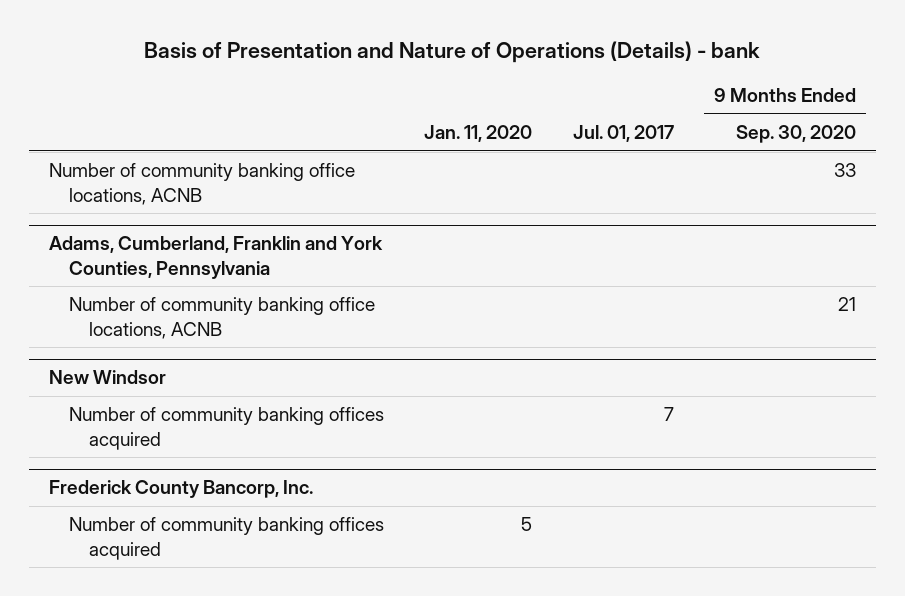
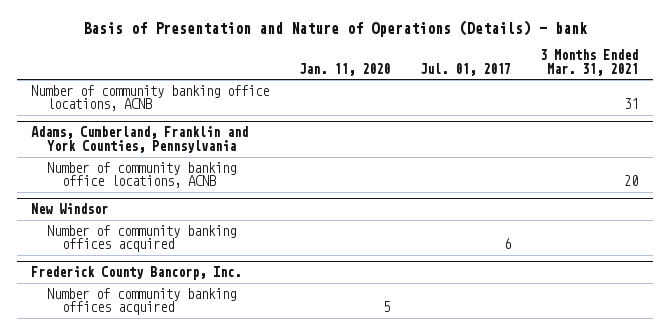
- | Jan. 11, 2020 | Jul. 01, 2017 | 9 Months Ended Sep. 30, 2020
+ | Jan. 11, 2020 | Jul. 01, 2017 | 3 Months Ended Mar. 31, 2021
@ New Windsor
- Number of community banking offices acquired | | 7 |
+ Number of community banking offices acquired | | 6 |

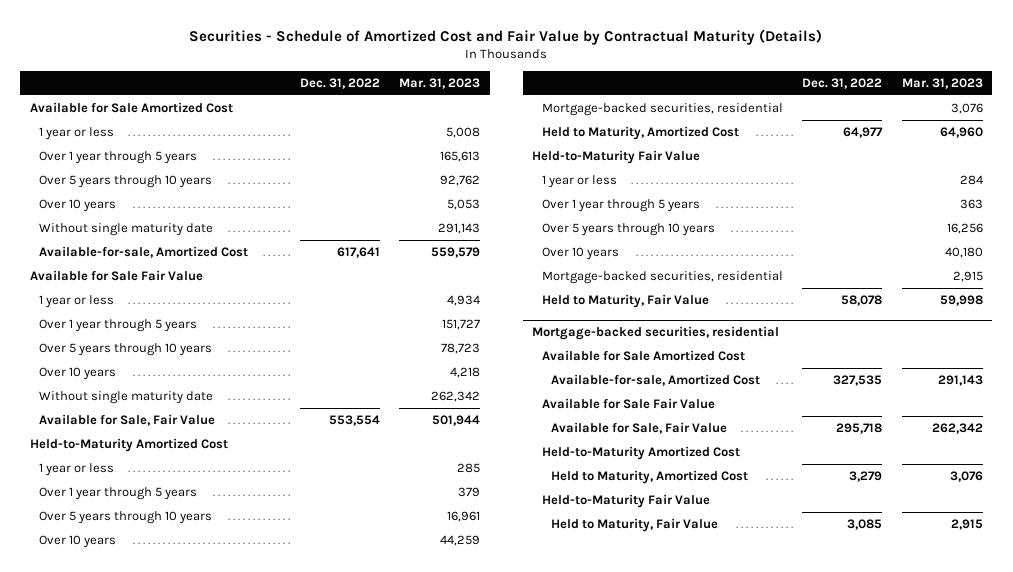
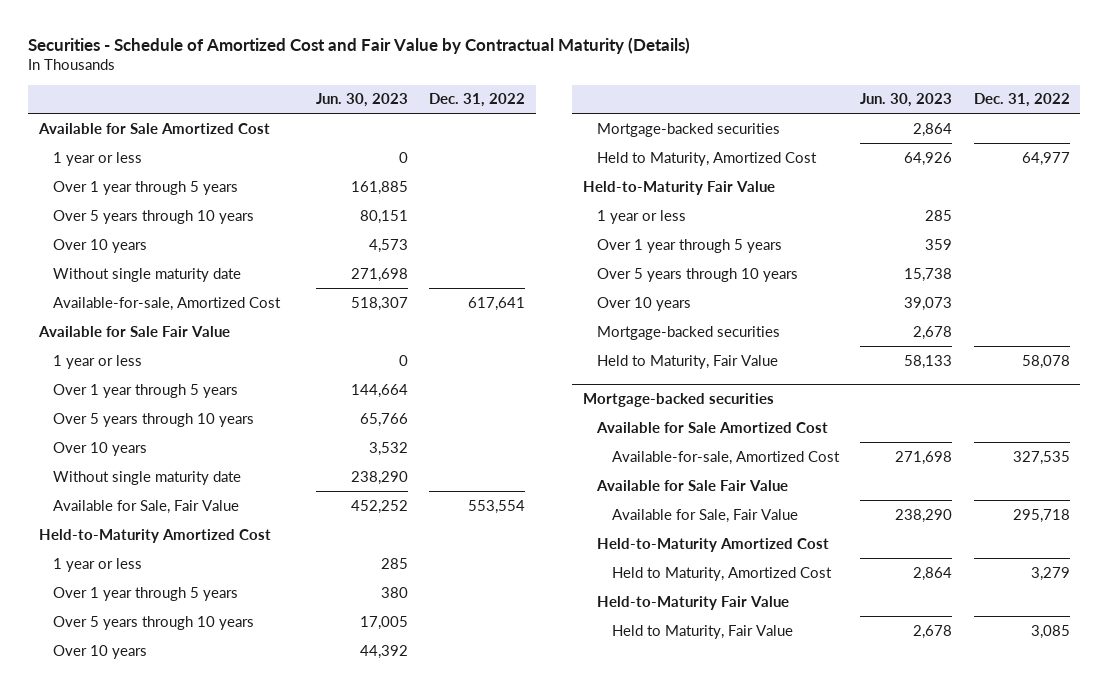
- | Dec. 31, 2022 | Mar. 31, 2023
+ | Jun. 30, 2023 | Dec. 31, 2022
- Mortgage-backed securities, residential | | 3,076
+ Mortgage-backed securities | 2,864 |
- Mortgage-backed securities, residential | | 2,915
+ Mortgage-backed securities | 2,678 |
- Mortgage-backed securities, residential
+ Mortgage-backed securities

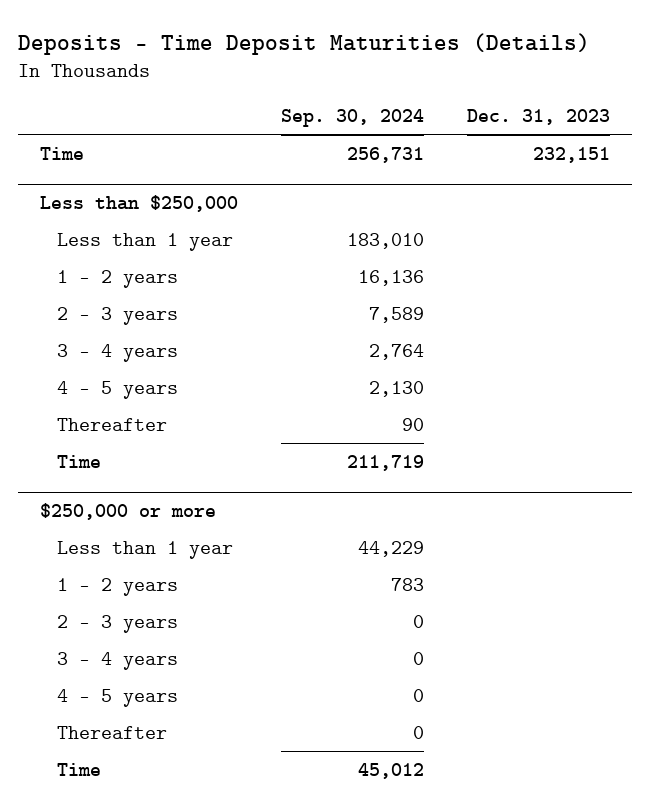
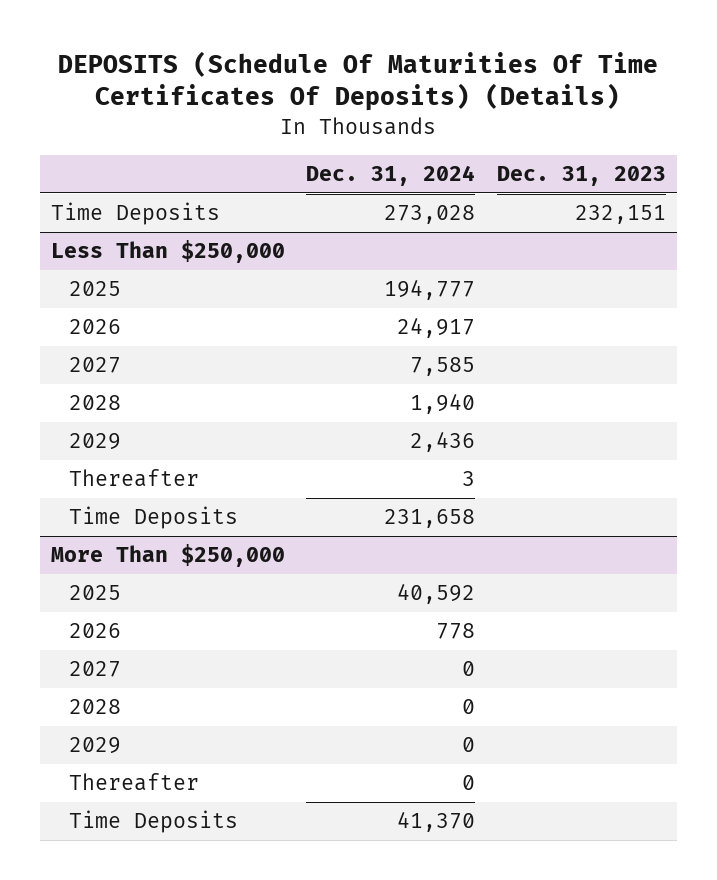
- Deposits - Time Deposit Maturities (Details)
+ DEPOSITS (Schedule Of Maturities Of Time Certificates Of Deposits) (Details)
- | Sep. 30, 2024 | Dec. 31, 2023
+ | Dec. 31, 2024 | Dec. 31, 2023
- Time | 256,731 | 232,151
- Less than $250,000
- Less than 1 year | 183,010 |
- 1 - 2 years | 16,136 |
- 2 - 3 years | 7,589 |
- 3 - 4 years | 2,764 |
- 4 - 5 years | 2,130 |
+ Time Deposits | 273,028 | 232,151
+ Less Than $250,000
+ 2025 | 194,777 |
+ 2026 | 24,917 |
+ 2027 | 7,585 |
+ 2028 | 1,940 |
+ 2029 | 2,436 |
- Time | 211,719 |
- $250,000 or more
- Less than 1 year | 44,229 |
- 1 - 2 years | 783 |
- 2 - 3 years | 0 |
- 3 - 4 years | 0 |
- 4 - 5 years | 0 |
+ Time Deposits | 231,658 |
+ More Than $250,000
+ 2025 | 40,592 |
+ 2026 | 778 |
+ 2027 | 0 |
+ 2028 | 0 |
+ 2029 | 0 |
- Time | 45,012 |
+ Time Deposits | 41,370 |

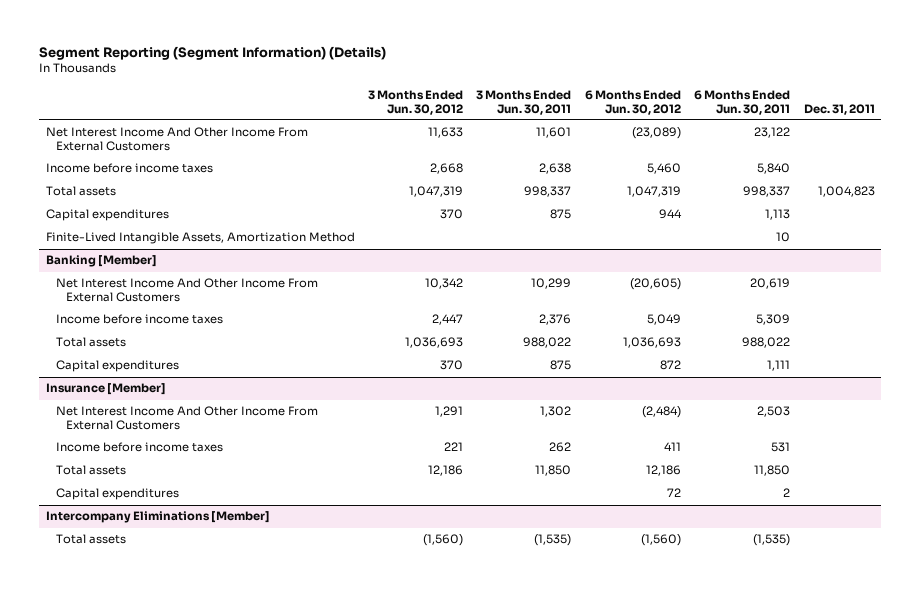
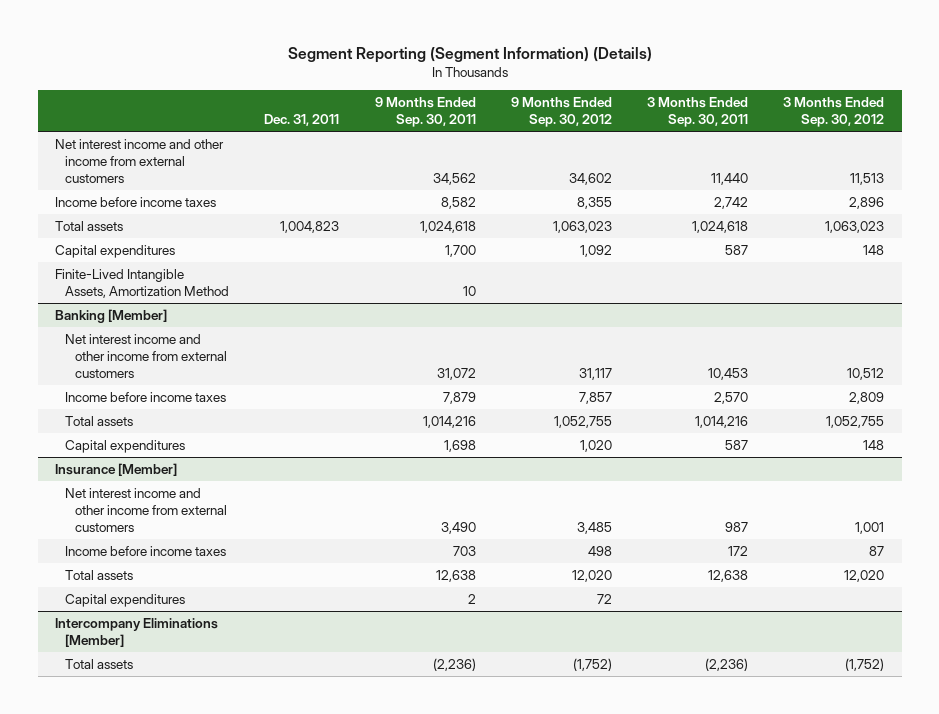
- | 3 Months Ended Jun. 30, 2012 | 3 Months Ended Jun. 30, 2011 | 6 Months Ended Jun. 30, 2012 | 6 Months Ended Jun. 30, 2011 | Dec. 31, 2011
+ | Dec. 31, 2011 | 9 Months Ended Sep. 30, 2011 | 9 Months Ended Sep. 30, 2012 | 3 Months Ended Sep. 30, 2011 | 3 Months Ended Sep. 30, 2012
- Net Interest Income And Other Income From External Customers | 11,633 | 11,601 | (23,089) | 23,122 |
+ Net interest income and other income from external customers | | 34,562 | 34,602 | 11,440 | 11,513
@ Banking [Member]
- Net Interest Income And Other Income From External Customers | 10,342 | 10,299 | (20,605) | 20,619 |
+ Net interest income and other income from external customers | | 31,072 | 31,117 | 10,453 | 10,512
@ Insurance [Member]
- Net Interest Income And Other Income From External Customers | 1,291 | 1,302 | (2,484) | 2,503 |
+ Net interest income and other income from external customers | | 3,490 | 3,485 | 987 | 1,001

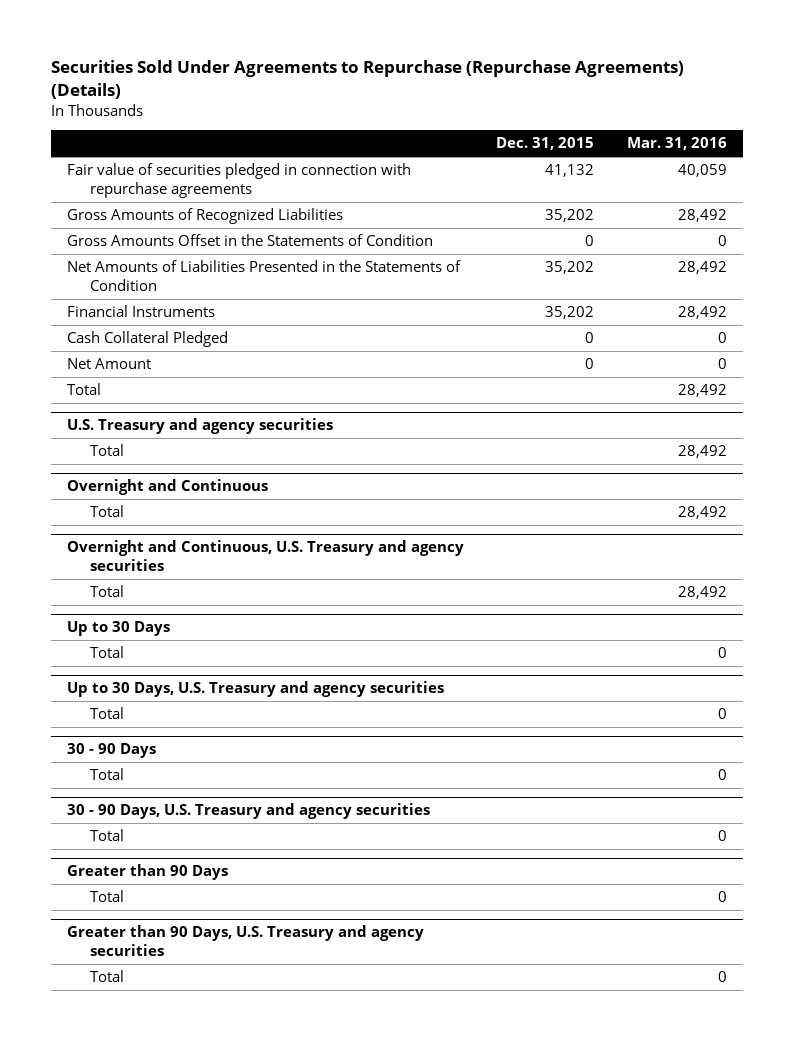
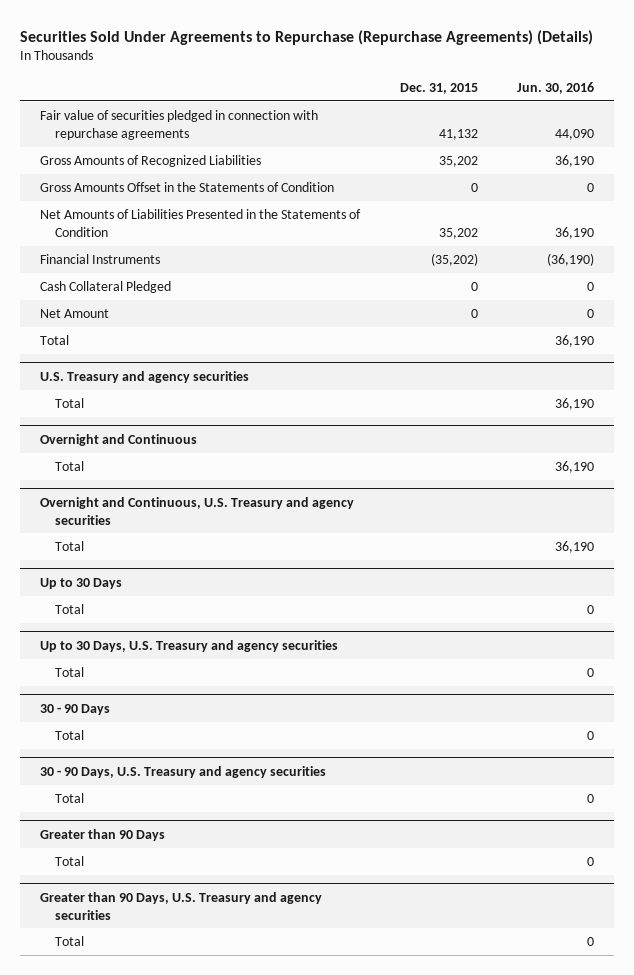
- | Dec. 31, 2015 | Mar. 31, 2016
+ | Dec. 31, 2015 | Jun. 30, 2016
- Financial Instruments | 35,202 | 28,492
+ Financial Instruments | (35,202) | (36,190)

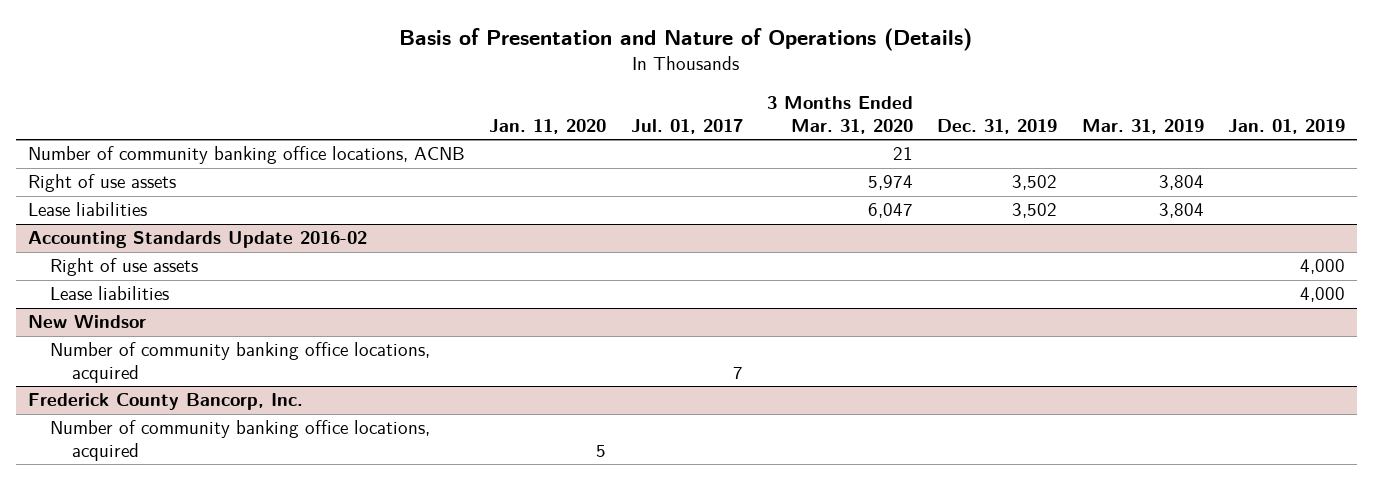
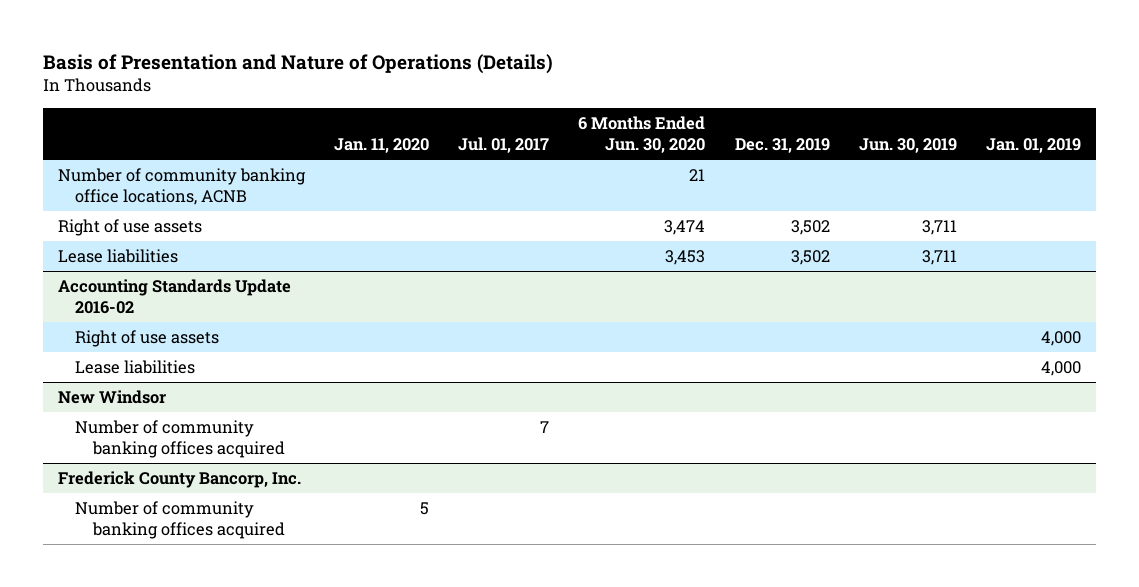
- | Jan. 11, 2020 | Jul. 01, 2017 | 3 Months Ended Mar. 31, 2020 | Dec. 31, 2019 | Mar. 31, 2019 | Jan. 01, 2019
+ | Jan. 11, 2020 | Jul. 01, 2017 | 6 Months Ended Jun. 30, 2020 | Dec. 31, 2019 | Jun. 30, 2019 | Jan. 01, 2019
@ New Windsor
- Number of community banking office locations, acquired | | 7 | | | |
+ Number of community banking offices acquired | | 7 | | | |
@ Frederick County Bancorp, Inc.
- Number of community banking office locations, acquired | 5 | | | | |
+ Number of community banking offices acquired | 5 | | | | |

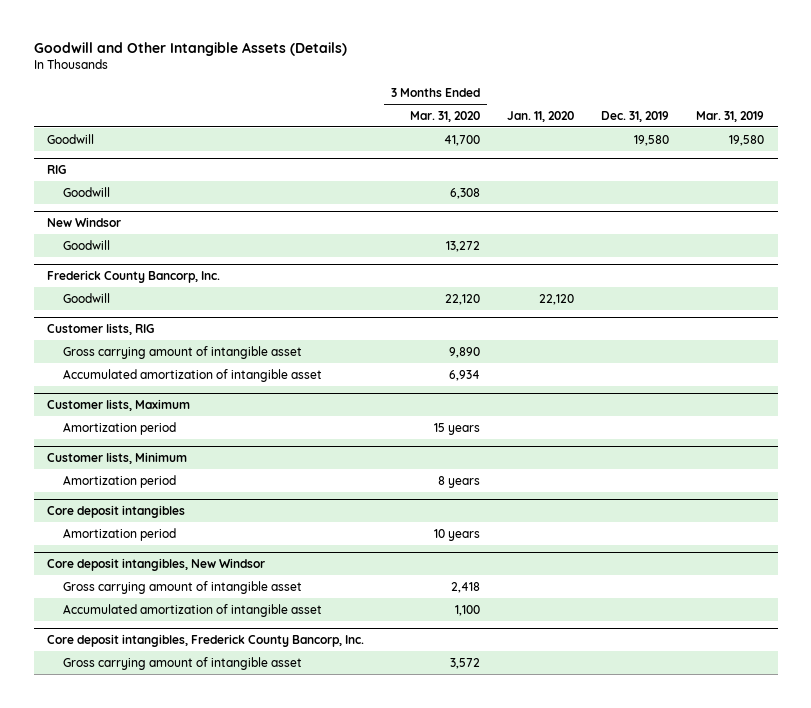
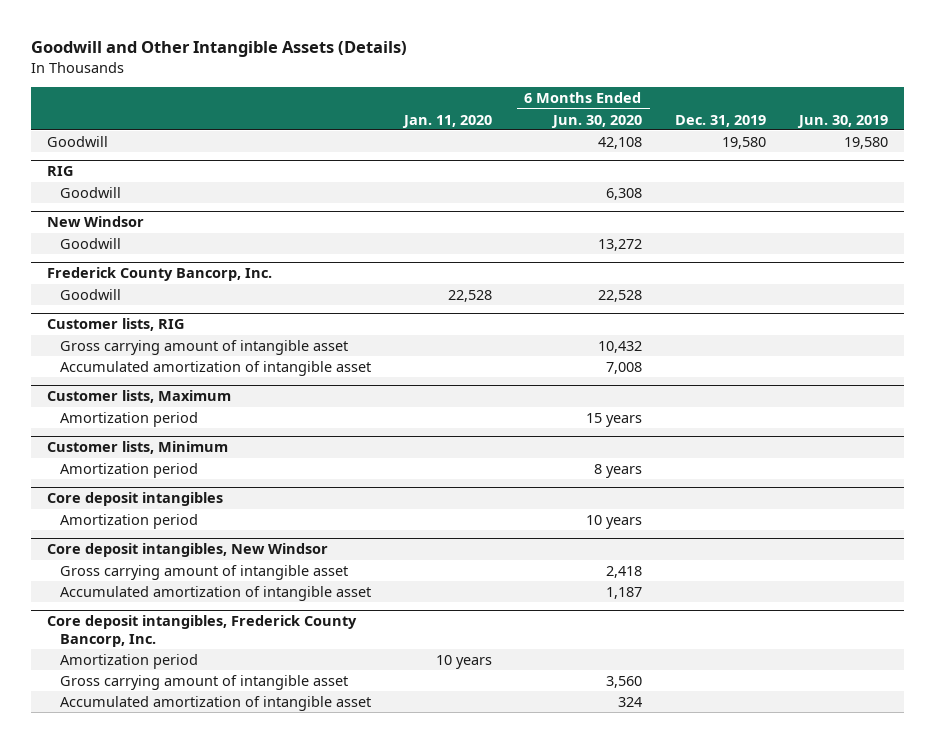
- | 3 Months Ended Mar. 31, 2020 | Jan. 11, 2020 | Dec. 31, 2019 | Mar. 31, 2019
+ | Jan. 11, 2020 | 6 Months Ended Jun. 30, 2020 | Dec. 31, 2019 | Jun. 30, 2019
@ Frederick County Bancorp, Inc.
- Goodwill | 22,120 | 22,120 | |
+ Goodwill | 22,528 | 22,528 | |
@ Core deposit intangibles, Frederick County Bancorp, Inc.
+ Amortization period | 10 years | | |
+ Accumulated amortization of intangible asset | | 324 | |

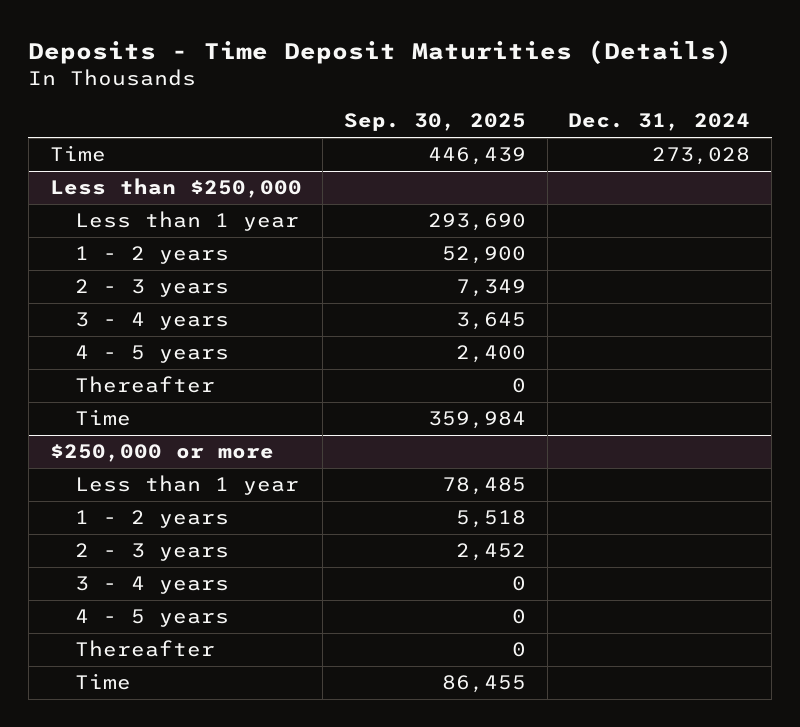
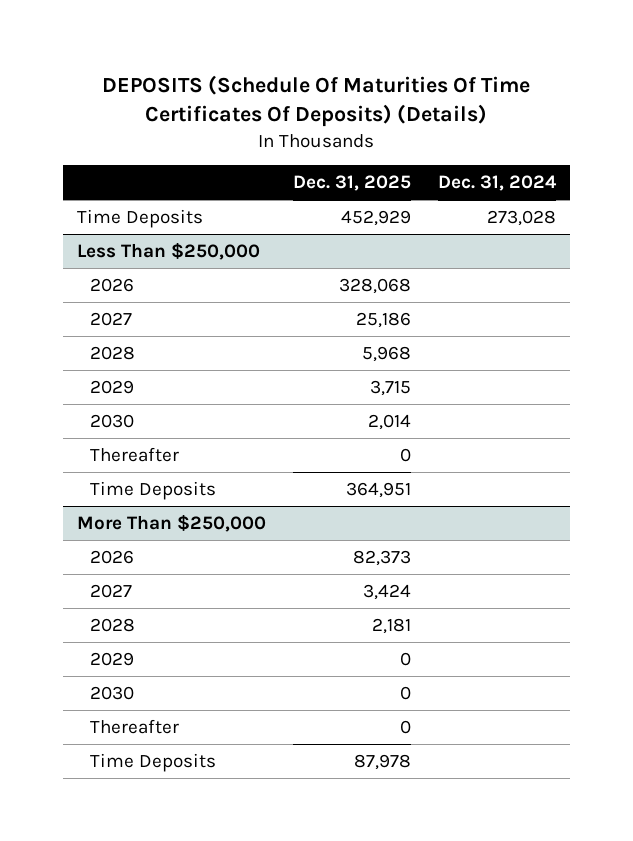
- Deposits - Time Deposit Maturities (Details)
+ DEPOSITS (Schedule Of Maturities Of Time Certificates Of Deposits) (Details)
- | Sep. 30, 2025 | Dec. 31, 2024
+ | Dec. 31, 2025 | Dec. 31, 2024
- Time | 446,439 | 273,028
- Less than $250,000
- Less than 1 year | 293,690 |
- 1 - 2 years | 52,900 |
- 2 - 3 years | 7,349 |
- 3 - 4 years | 3,645 |
- 4 - 5 years | 2,400 |
+ Time Deposits | 452,929 | 273,028
+ Less Than $250,000
+ 2026 | 328,068 |
+ 2027 | 25,186 |
+ 2028 | 5,968 |
+ 2029 | 3,715 |
+ 2030 | 2,014 |
- Time | 359,984 |
- $250,000 or more
- Less than 1 year | 78,485 |
- 1 - 2 years | 5,518 |
- 2 - 3 years | 2,452 |
- 3 - 4 years | 0 |
- 4 - 5 years | 0 |
+ Time Deposits | 364,951 |
+ More Than $250,000
+ 2026 | 82,373 |
+ 2027 | 3,424 |
+ 2028 | 2,181 |
+ 2029 | 0 |
+ 2030 | 0 |
- Time | 86,455 |
+ Time Deposits | 87,978 |

